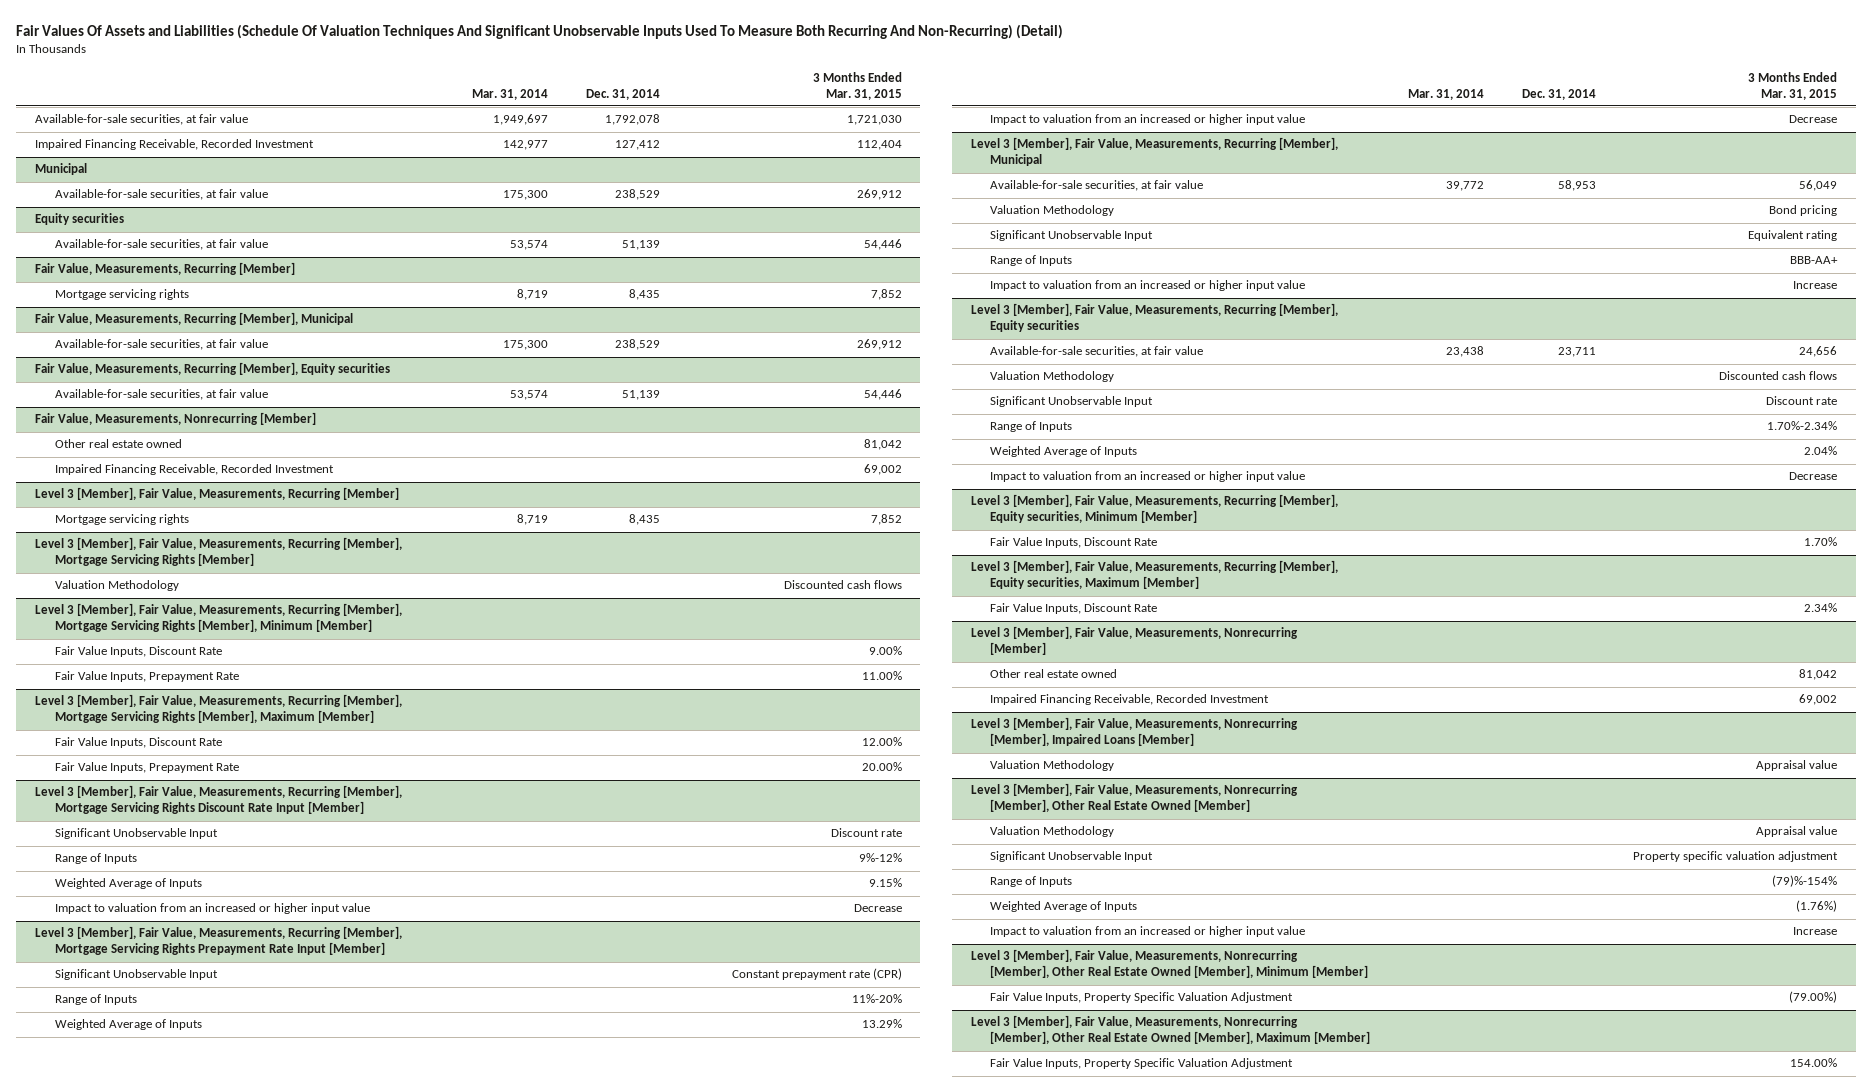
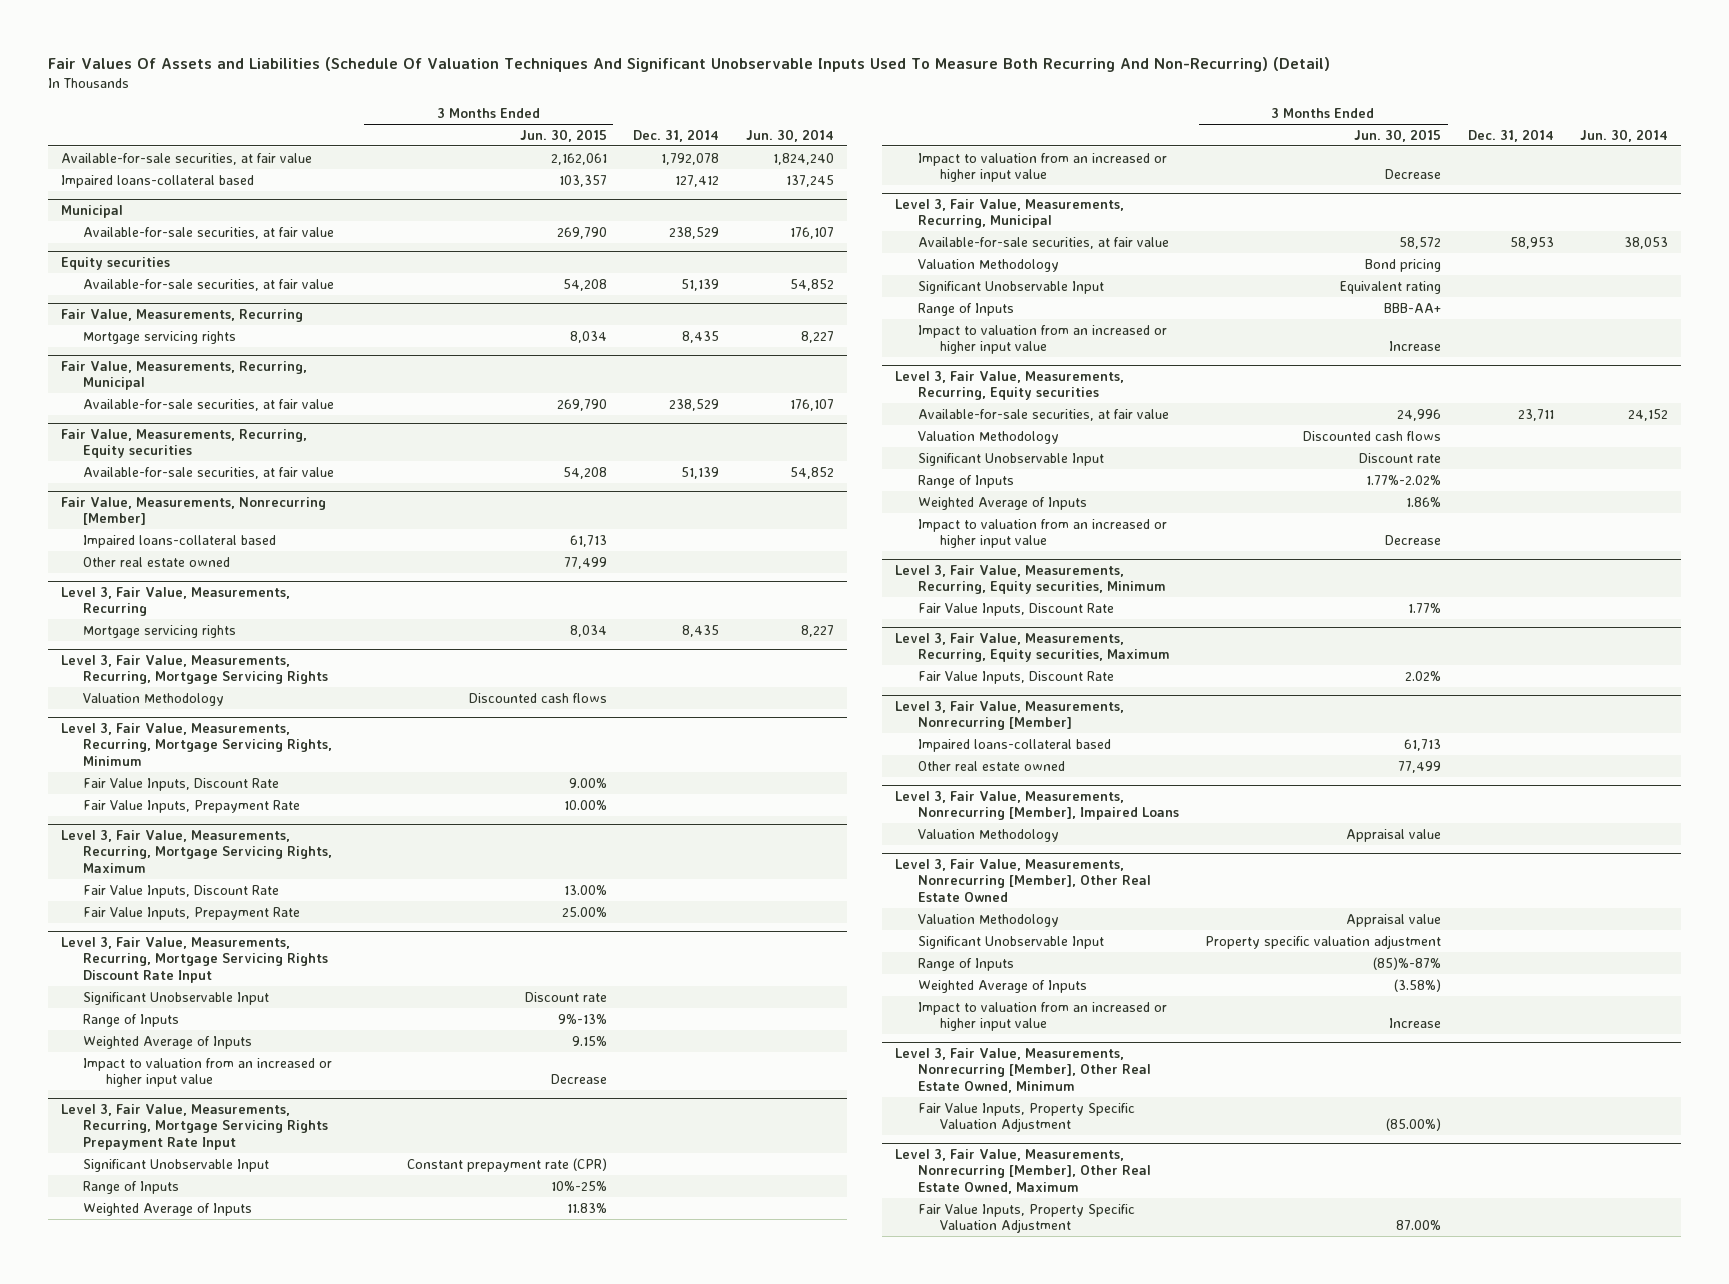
- | Mar. 31, 2014 | Dec. 31, 2014 | 3 Months Ended Mar. 31, 2015
+ | 3 Months Ended Jun. 30, 2015 | Dec. 31, 2014 | Jun. 30, 2014
- Impaired Financing Receivable, Recorded Investment | 142,977 | 127,412 | 112,404
+ Impaired loans-collateral based | 103,357 | 127,412 | 137,245
- Fair Value, Measurements, Recurring [Member]
+ Fair Value, Measurements, Recurring
- Fair Value, Measurements, Recurring [Member], Municipal
+ Fair Value, Measurements, Recurring, Municipal
- Fair Value, Measurements, Recurring [Member], Equity securities
+ Fair Value, Measurements, Recurring, Equity securities
@ Fair Value, Measurements, Nonrecurring [Member]
+ Impaired loans-collateral based | 61,713 | |
- Impaired Financing Receivable, Recorded Investment | | | 69,002
- Level 3 [Member], Fair Value, Measurements, Recurring [Member]
+ Level 3, Fair Value, Measurements, Recurring
- Level 3 [Member], Fair Value, Measurements, Recurring [Member], Mortgage Servicing Rights [Member]
+ Level 3, Fair Value, Measurements, Recurring, Mortgage Servicing Rights
- Level 3 [Member], Fair Value, Measurements, Recurring [Member], Mortgage Servicing Rights [Member], Minimum [Member]
+ Level 3, Fair Value, Measurements, Recurring, Mortgage Servicing Rights, Minimum
- Level 3 [Member], Fair Value, Measurements, Recurring [Member], Mortgage Servicing Rights [Member], Maximum [Member]
+ Level 3, Fair Value, Measurements, Recurring, Mortgage Servicing Rights, Maximum
- Level 3 [Member], Fair Value, Measurements, Recurring [Member], Mortgage Servicing Rights Discount Rate Input [Member]
+ Level 3, Fair Value, Measurements, Recurring, Mortgage Servicing Rights Discount Rate Input
- Level 3 [Member], Fair Value, Measurements, Recurring [Member], Mortgage Servicing Rights Prepayment Rate Input [Member]
+ Level 3, Fair Value, Measurements, Recurring, Mortgage Servicing Rights Prepayment Rate Input
- Level 3 [Member], Fair Value, Measurements, Recurring [Member], Municipal
+ Level 3, Fair Value, Measurements, Recurring, Municipal
- Level 3 [Member], Fair Value, Measurements, Recurring [Member], Equity securities
+ Level 3, Fair Value, Measurements, Recurring, Equity securities
- Level 3 [Member], Fair Value, Measurements, Recurring [Member], Equity securities, Minimum [Member]
+ Level 3, Fair Value, Measurements, Recurring, Equity securities, Minimum
- Level 3 [Member], Fair Value, Measurements, Recurring [Member], Equity securities, Maximum [Member]
+ Level 3, Fair Value, Measurements, Recurring, Equity securities, Maximum
- Level 3 [Member], Fair Value, Measurements, Nonrecurring [Member]
+ Level 3, Fair Value, Measurements, Nonrecurring [Member]
+ Impaired loans-collateral based | 61,713 | |
- Impaired Financing Receivable, Recorded Investment | | | 69,002
- Level 3 [Member], Fair Value, Measurements, Nonrecurring [Member], Impaired Loans [Member]
+ Level 3, Fair Value, Measurements, Nonrecurring [Member], Impaired Loans
- Level 3 [Member], Fair Value, Measurements, Nonrecurring [Member], Other Real Estate Owned [Member]
+ Level 3, Fair Value, Measurements, Nonrecurring [Member], Other Real Estate Owned
- Level 3 [Member], Fair Value, Measurements, Nonrecurring [Member], Other Real Estate Owned [Member], Minimum [Member]
+ Level 3, Fair Value, Measurements, Nonrecurring [Member], Other Real Estate Owned, Minimum
- Level 3 [Member], Fair Value, Measurements, Nonrecurring [Member], Other Real Estate Owned [Member], Maximum [Member]
+ Level 3, Fair Value, Measurements, Nonrecurring [Member], Other Real Estate Owned, Maximum

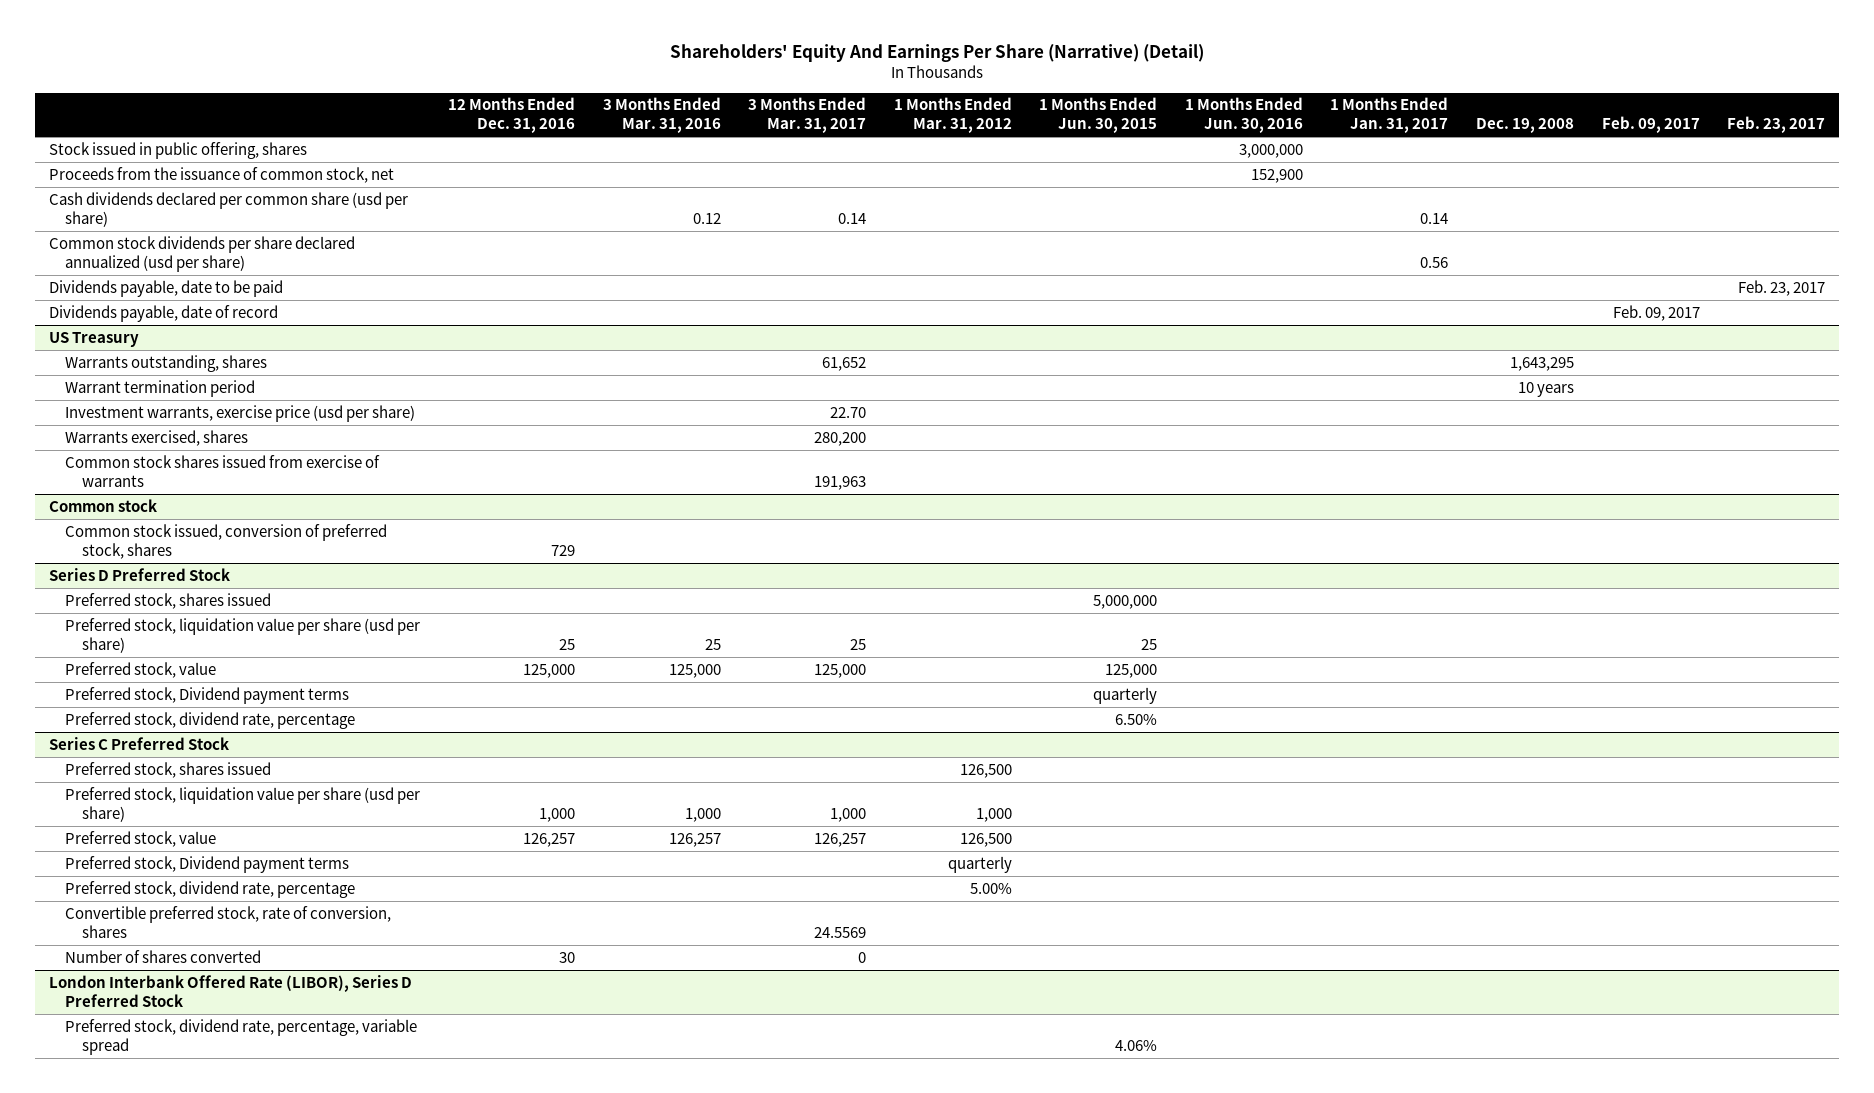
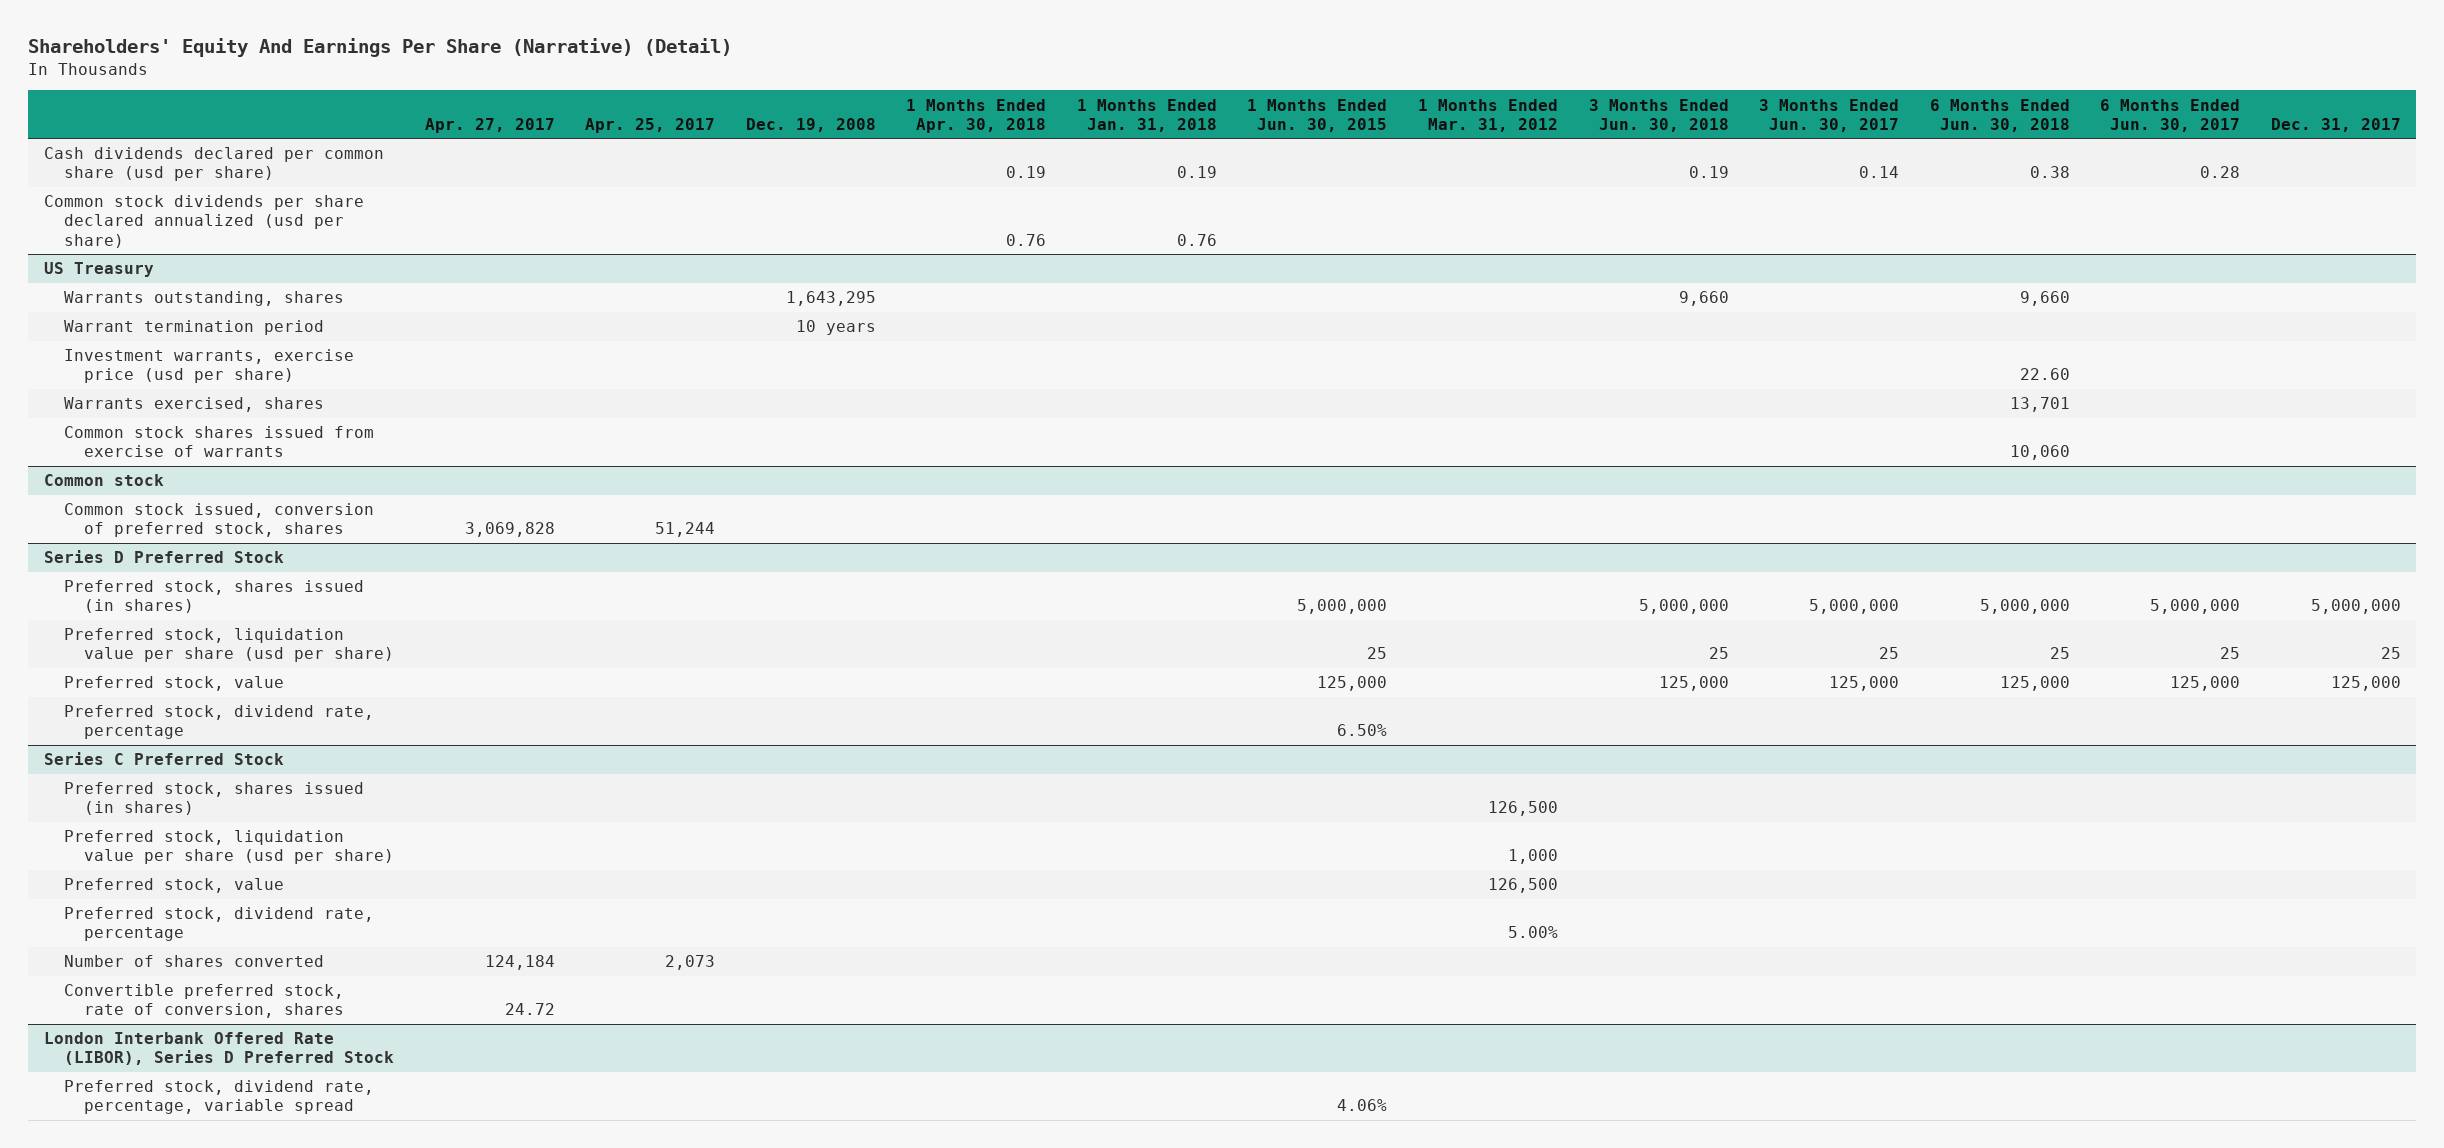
- | 12 Months Ended Dec. 31, 2016 | 3 Months Ended Mar. 31, 2016 | 3 Months Ended Mar. 31, 2017 | 1 Months Ended Mar. 31, 2012 | 1 Months Ended Jun. 30, 2015 | 1 Months Ended Jun. 30, 2016 | 1 Months Ended Jan. 31, 2017 | Dec. 19, 2008 | Feb. 09, 2017 | Feb. 23, 2017
+ | Apr. 27, 2017 | Apr. 25, 2017 | Dec. 19, 2008 | 1 Months Ended Apr. 30, 2018 | 1 Months Ended Jan. 31, 2018 | 1 Months Ended Jun. 30, 2015 | 1 Months Ended Mar. 31, 2012 | 3 Months Ended Jun. 30, 2018 | 3 Months Ended Jun. 30, 2017 | 6 Months Ended Jun. 30, 2018 | 6 Months Ended Jun. 30, 2017 | Dec. 31, 2017
- Stock issued in public offering, shares | | | | | | 3,000,000 | | | |
- Proceeds from the issuance of common stock, net | | | | | | 152,900 | | | |
- Dividends payable, date to be paid | | | | | | | | | | Feb. 23, 2017
- Dividends payable, date of record | | | | | | | | | Feb. 09, 2017 |
@ Series D Preferred Stock
- Preferred stock, shares issued | | | | | 5,000,000 | | | | |
+ Preferred stock, shares issued (in shares) | | | | | | 5,000,000 | | 5,000,000 | 5,000,000 | 5,000,000 | 5,000,000 | 5,000,000
- Preferred stock, Dividend payment terms | | | | | quarterly | | | | |
@ Series C Preferred Stock
- Preferred stock, shares issued | | | | 126,500 | | | | | |
+ Preferred stock, shares issued (in shares) | | | | | | | 126,500 | | | | |
- Preferred stock, Dividend payment terms | | | | quarterly | | | | | |
moved down: Convertible preferred stock, rate of conversion, shares | 24.72 | | | | | | | | | | |

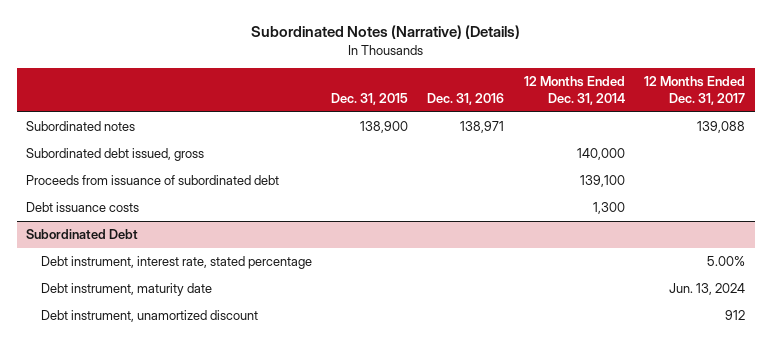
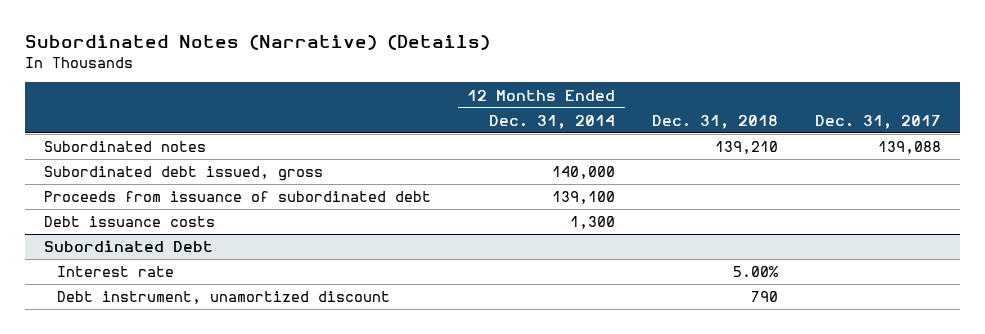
- | Dec. 31, 2015 | Dec. 31, 2016 | 12 Months Ended Dec. 31, 2014 | 12 Months Ended Dec. 31, 2017
+ | 12 Months Ended Dec. 31, 2014 | Dec. 31, 2018 | Dec. 31, 2017
@ Subordinated Debt
- Debt instrument, interest rate, stated percentage | | | | 5.00%
- Debt instrument, maturity date | | | | Jun. 13, 2024
+ Interest rate | | 5.00% |

